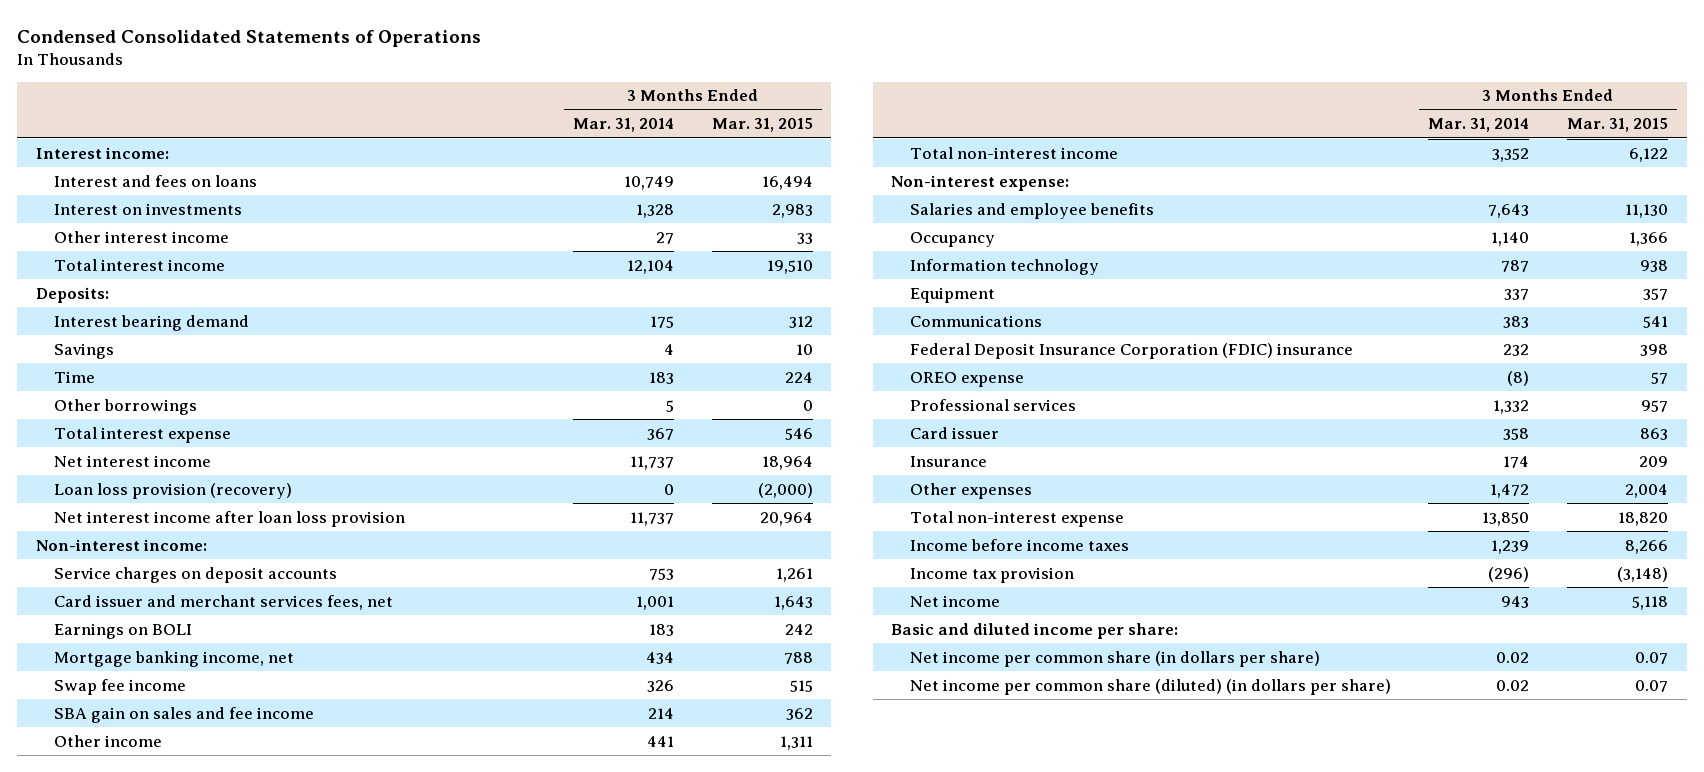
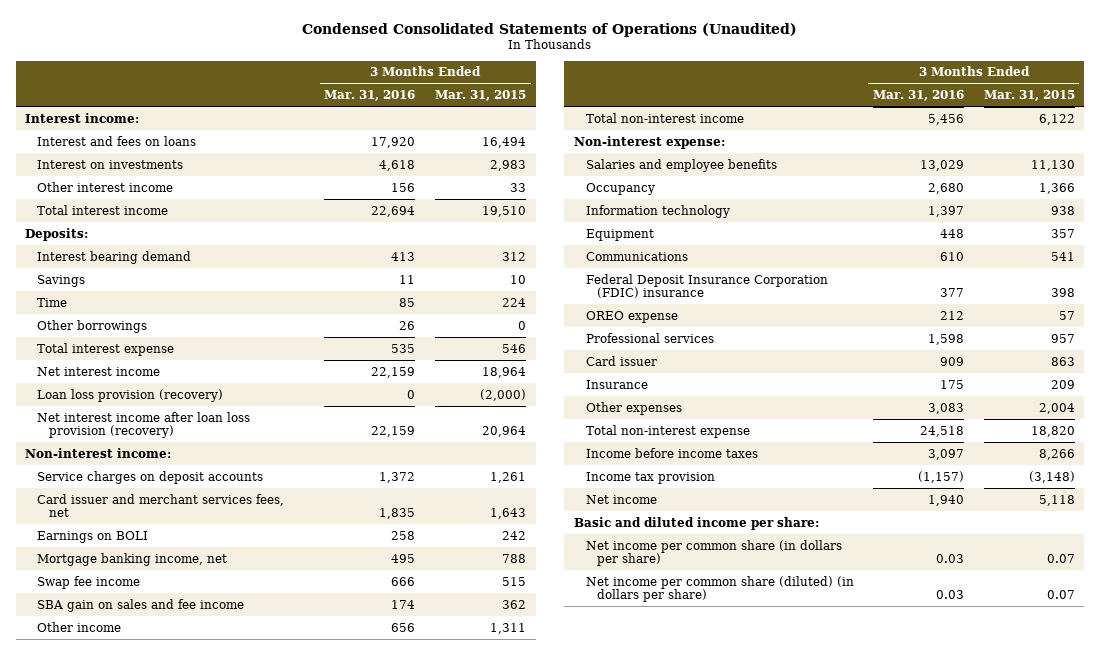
- Condensed Consolidated Statements of Operations
+ Condensed Consolidated Statements of Operations (Unaudited)
- | 3 Months Ended Mar. 31, 2014 | 3 Months Ended Mar. 31, 2015
+ | 3 Months Ended Mar. 31, 2016 | 3 Months Ended Mar. 31, 2015
- Net interest income after loan loss provision | 11,737 | 20,964
+ Net interest income after loan loss provision (recovery) | 22,159 | 20,964

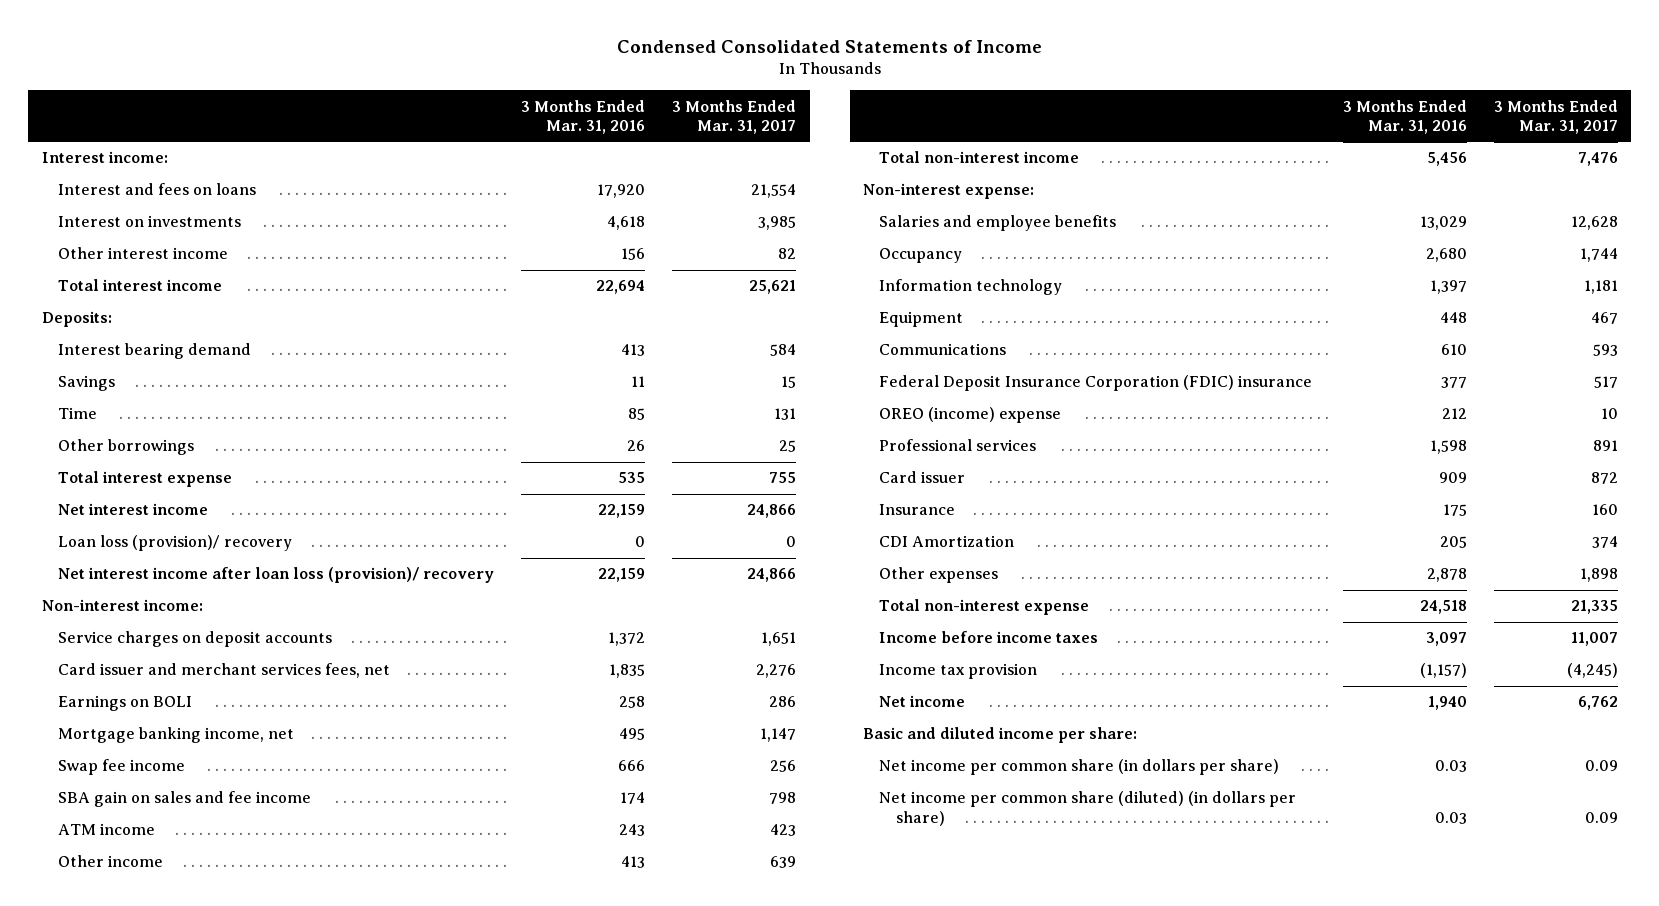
- Condensed Consolidated Statements of Operations (Unaudited)
+ Condensed Consolidated Statements of Income
- | 3 Months Ended Mar. 31, 2016 | 3 Months Ended Mar. 31, 2015
+ | 3 Months Ended Mar. 31, 2016 | 3 Months Ended Mar. 31, 2017
- Loan loss provision (recovery) | 0 | (2,000)
- Net interest income after loan loss provision (recovery) | 22,159 | 20,964
+ Loan loss (provision)/ recovery | 0 | 0
+ Net interest income after loan loss (provision)/ recovery | 22,159 | 24,866
- Other income | 656 | 1,311
+ ATM income | 243 | 423
+ Other income | 413 | 639
- OREO expense | 212 | 57
+ OREO (income) expense | 212 | 10
- Other expenses | 3,083 | 2,004
+ CDI Amortization | 205 | 374
+ Other expenses | 2,878 | 1,898

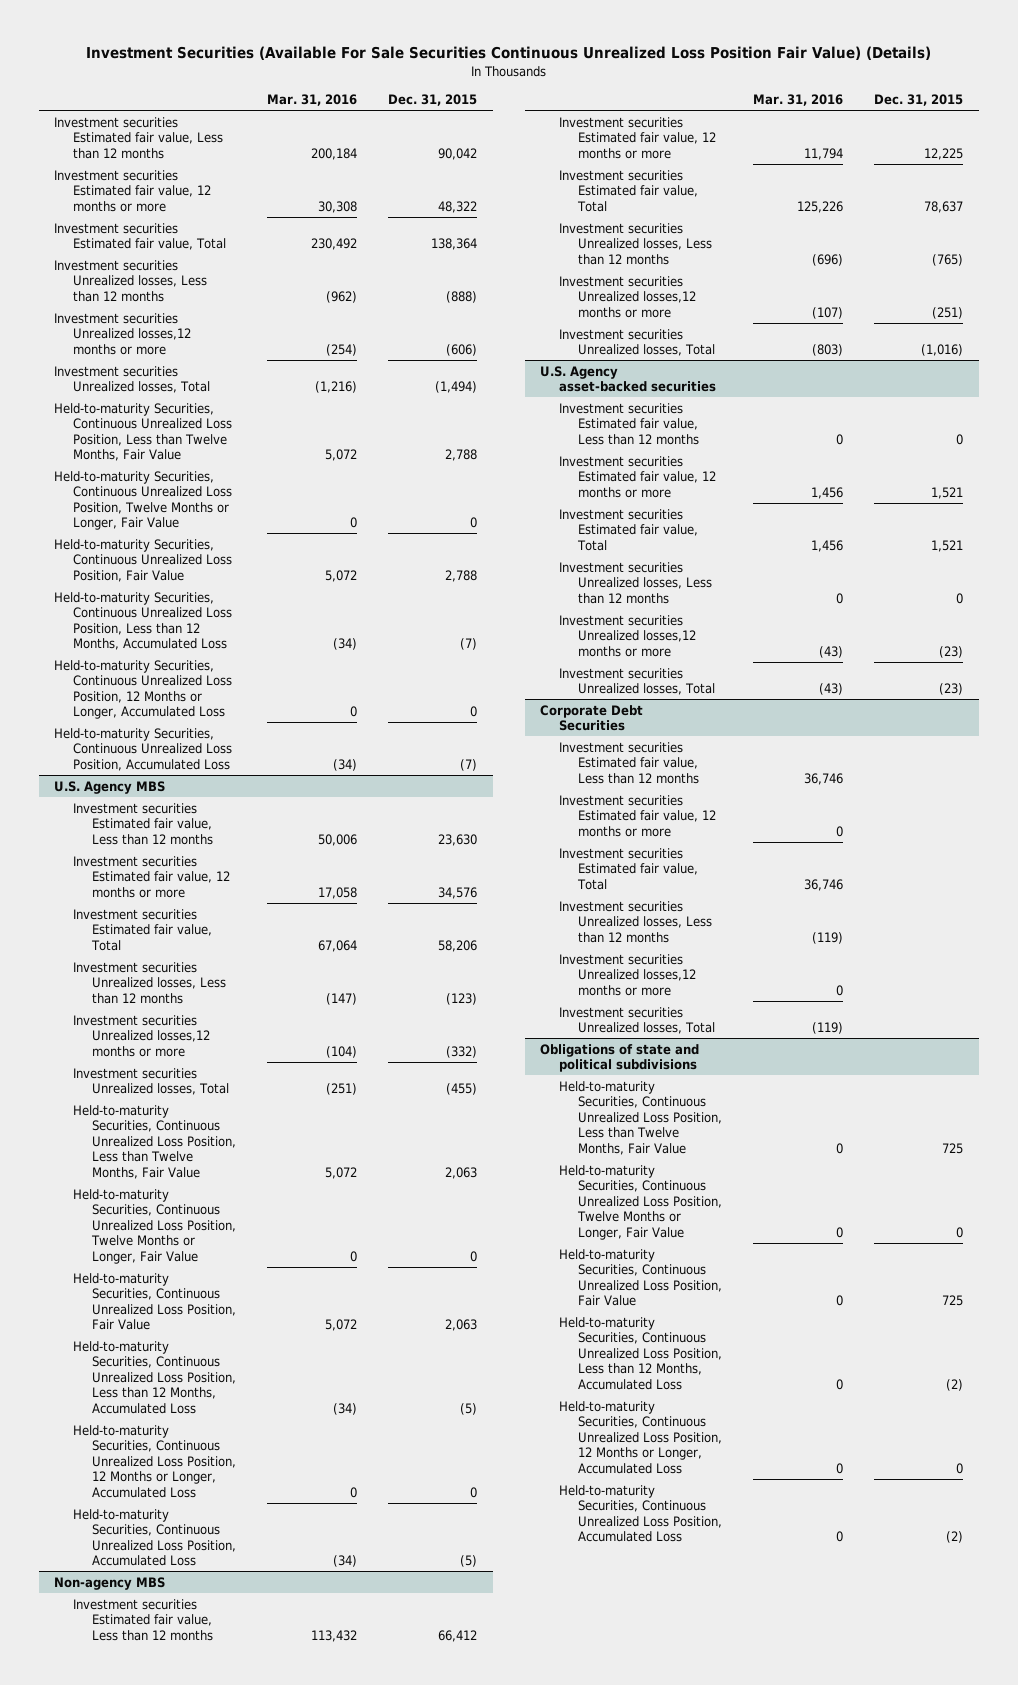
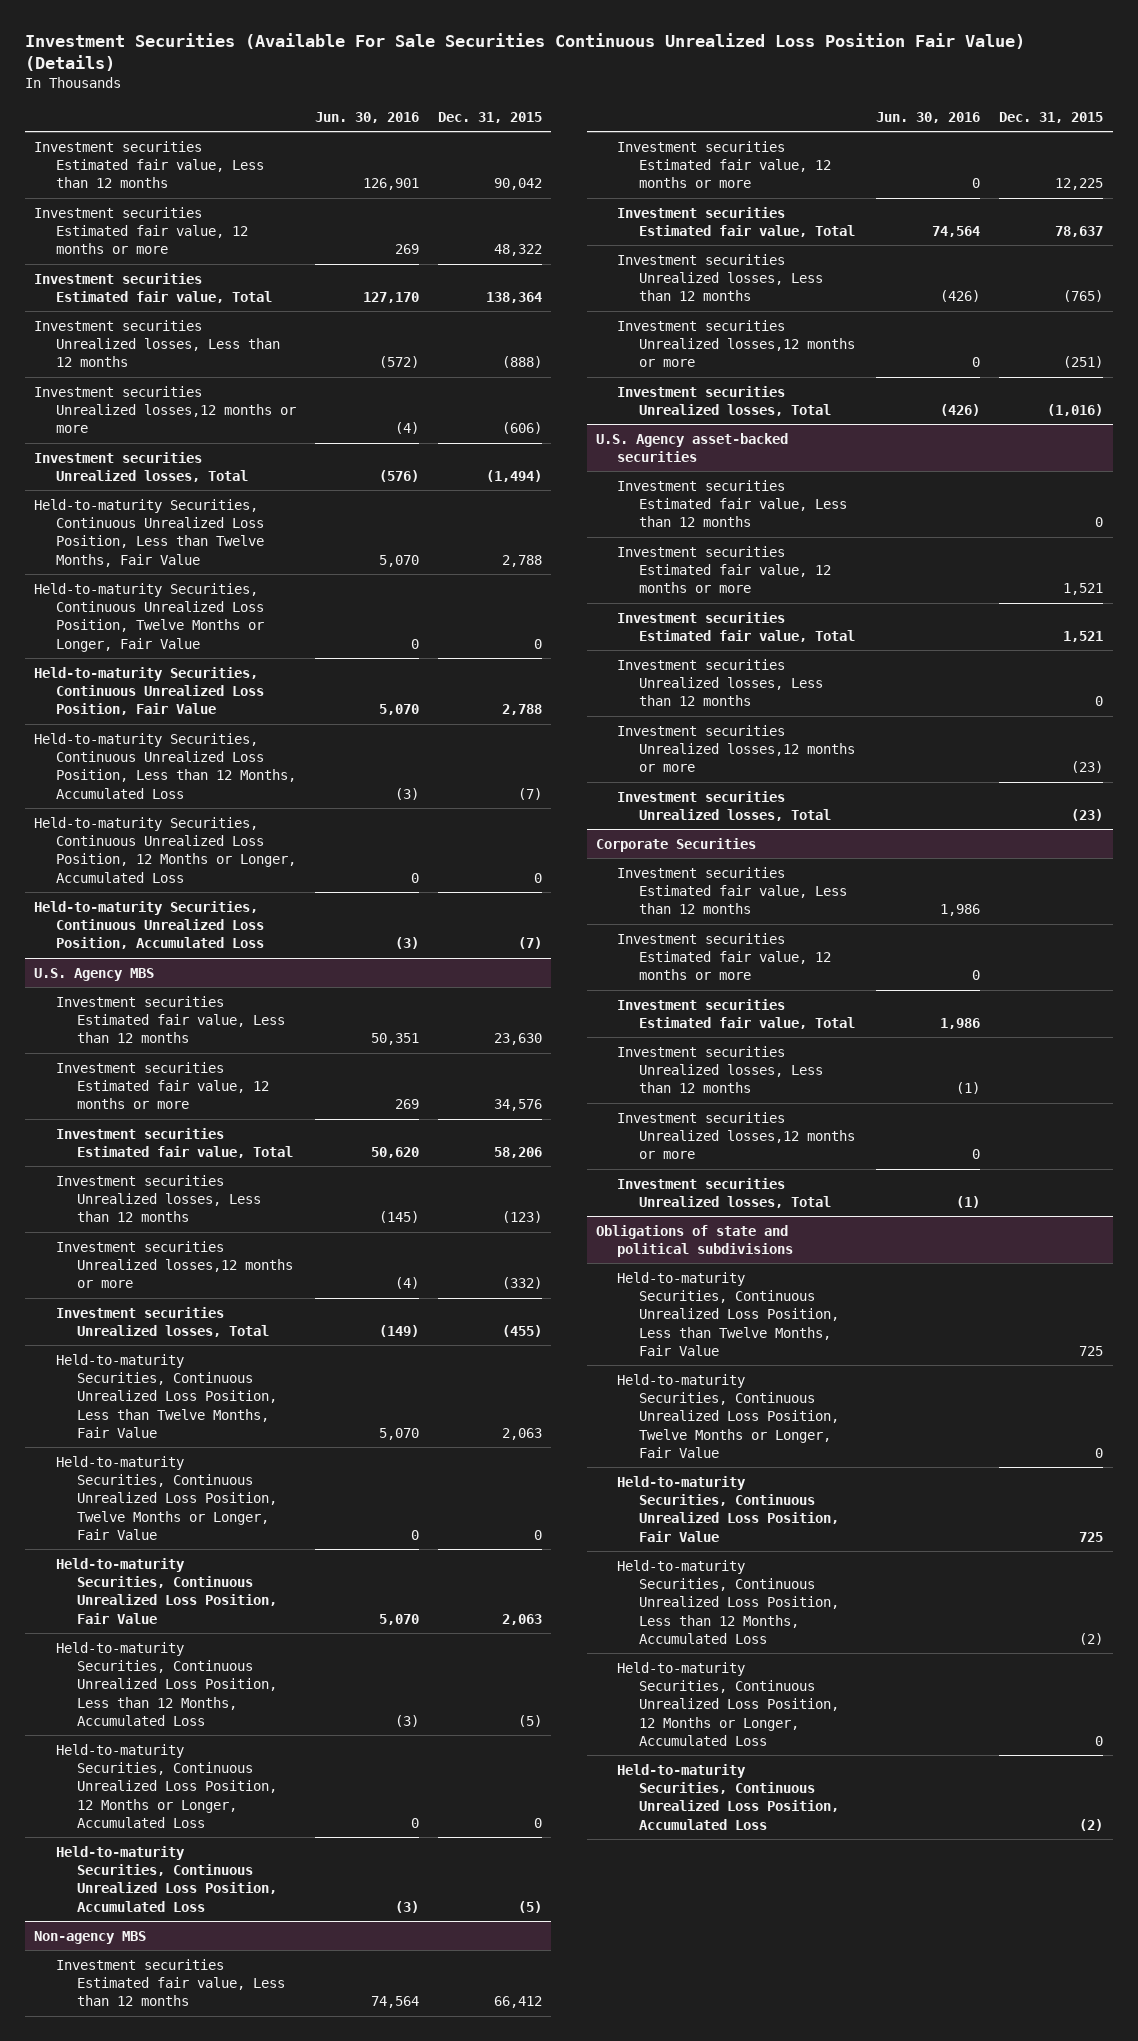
- | Mar. 31, 2016 | Dec. 31, 2015
+ | Jun. 30, 2016 | Dec. 31, 2015
- Corporate Debt Securities
+ Corporate Securities

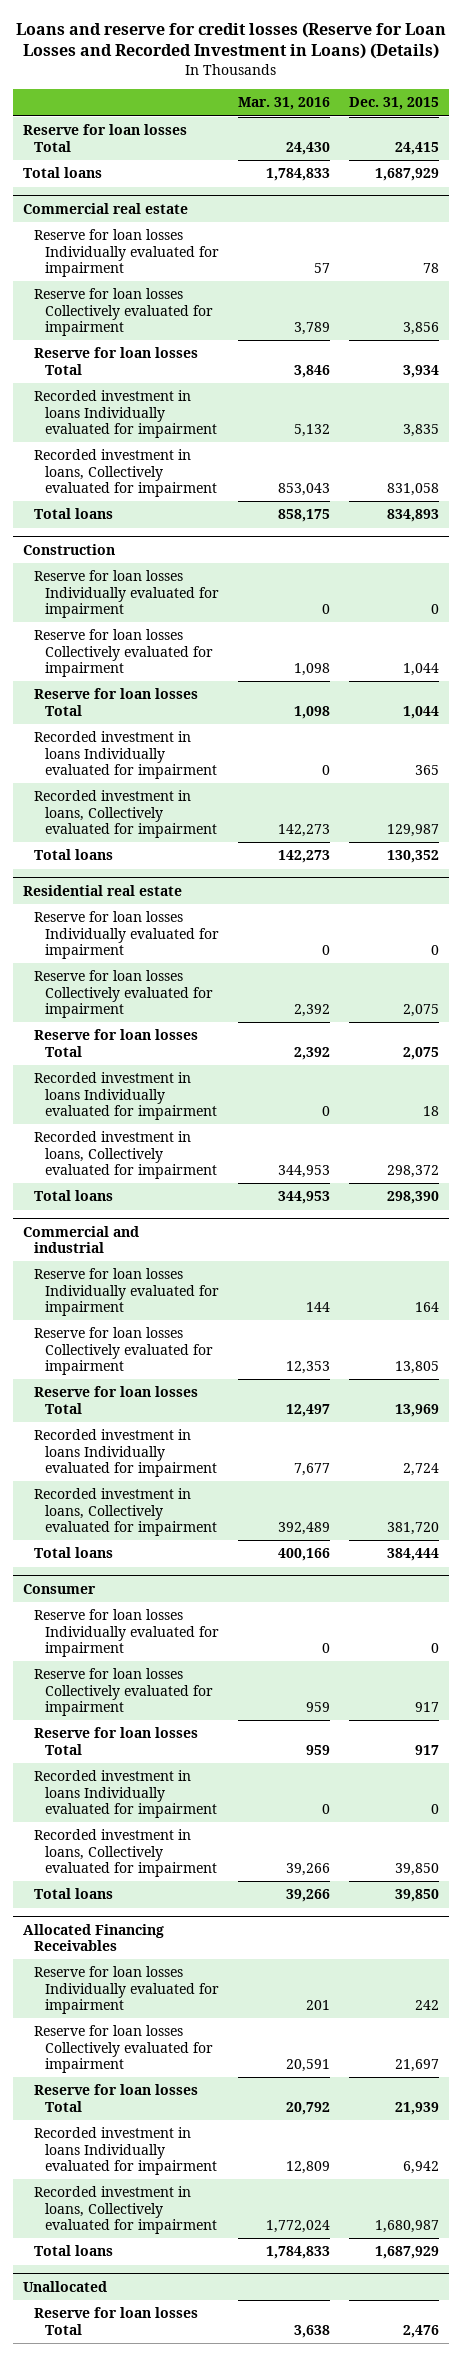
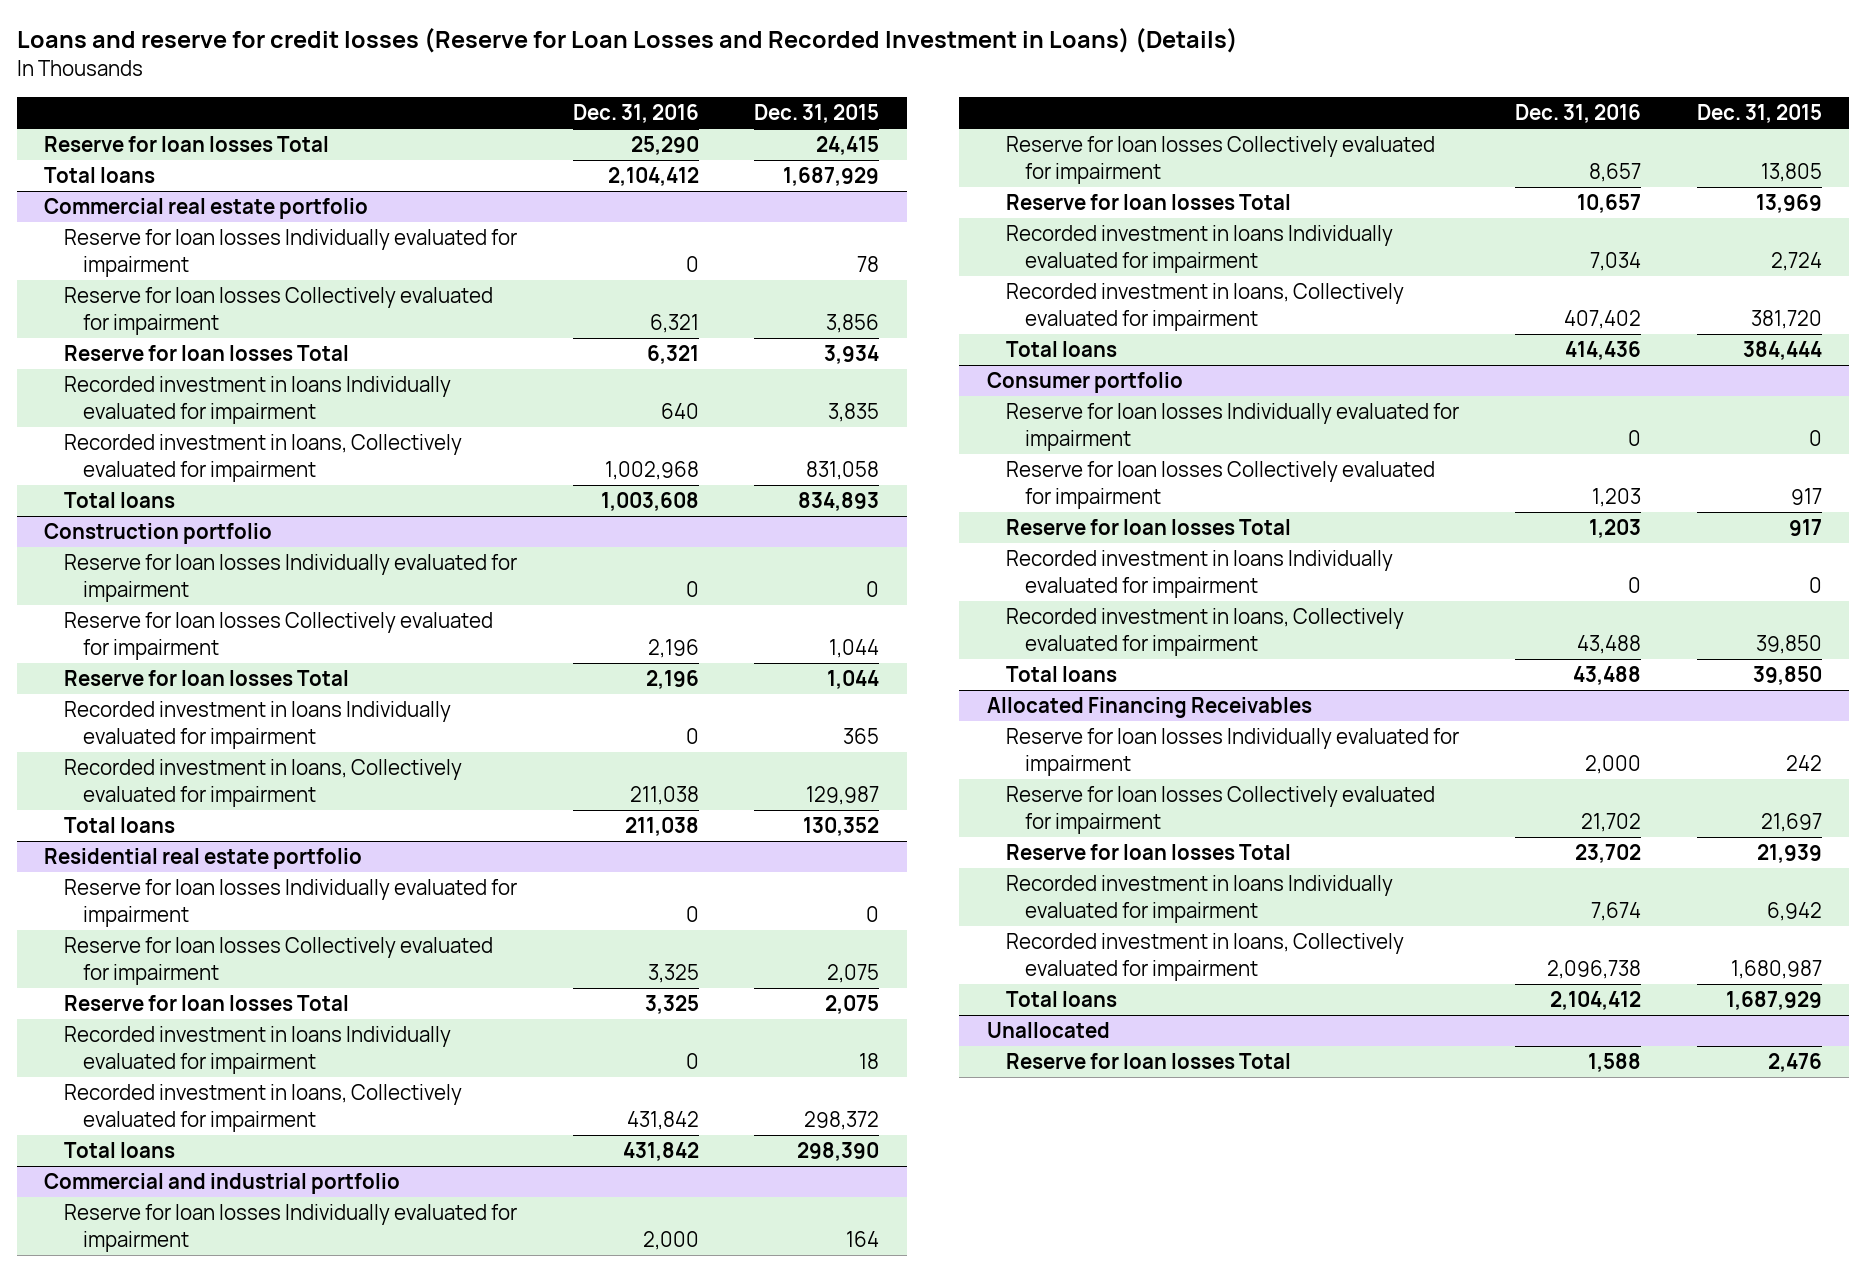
- | Mar. 31, 2016 | Dec. 31, 2015
+ | Dec. 31, 2016 | Dec. 31, 2015
- Commercial real estate
+ Commercial real estate portfolio
- Construction
+ Construction portfolio
- Residential real estate
+ Residential real estate portfolio
- Commercial and industrial
+ Commercial and industrial portfolio
- Consumer
+ Consumer portfolio

